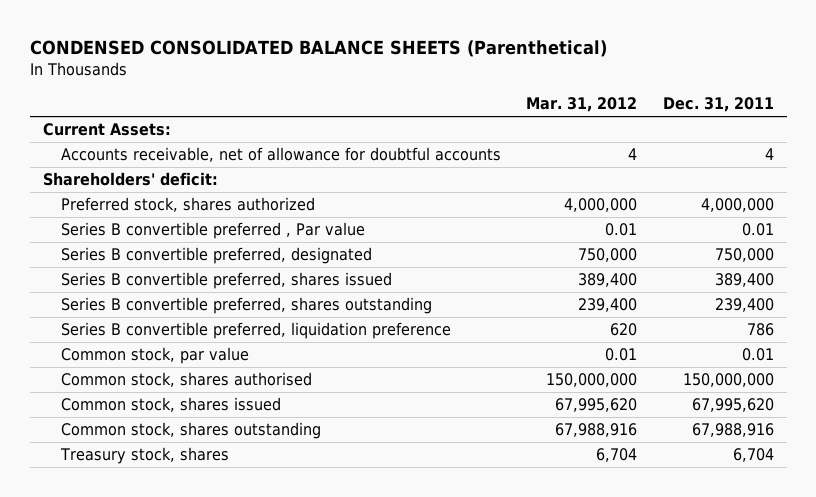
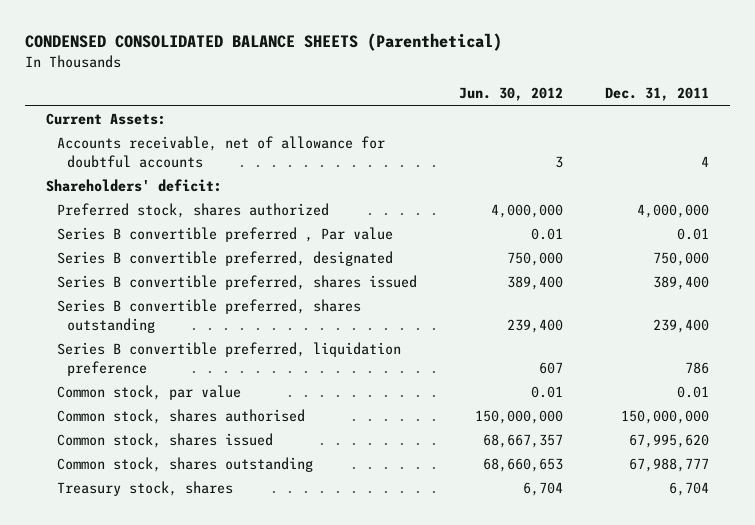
- | Mar. 31, 2012 | Dec. 31, 2011
+ | Jun. 30, 2012 | Dec. 31, 2011
- Common stock, shares outstanding | 67,988,916 | 67,988,916
+ Common stock, shares outstanding | 68,660,653 | 67,988,777

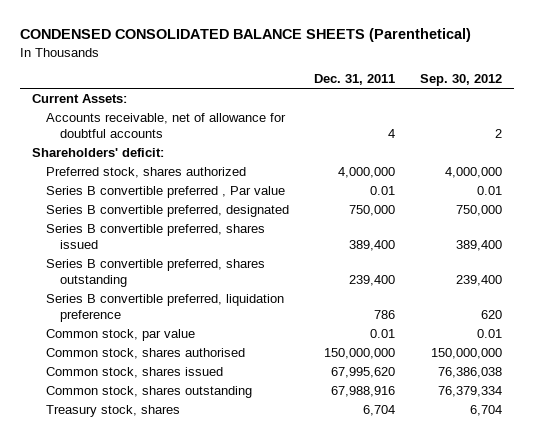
- | Jun. 30, 2012 | Dec. 31, 2011
+ | Dec. 31, 2011 | Sep. 30, 2012
- Common stock, shares outstanding | 68,660,653 | 67,988,777
+ Common stock, shares outstanding | 67,988,916 | 76,379,334

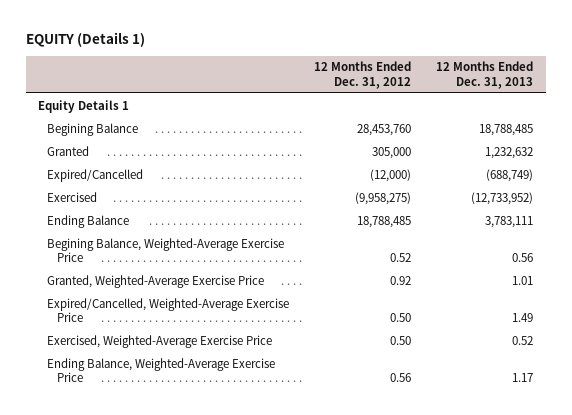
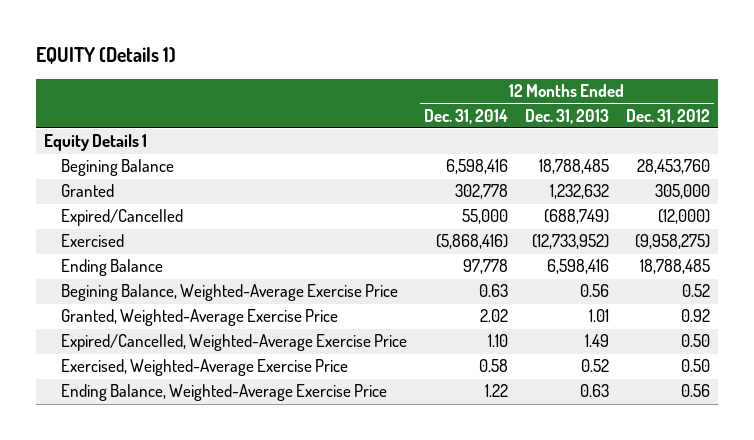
- | 12 Months Ended Dec. 31, 2012 | 12 Months Ended Dec. 31, 2013
+ | 12 Months Ended Dec. 31, 2014 | 12 Months Ended Dec. 31, 2013 | 12 Months Ended Dec. 31, 2012
- Ending Balance | 18,788,485 | 3,783,111
+ Ending Balance | 97,778 | 6,598,416 | 18,788,485
- Ending Balance, Weighted-Average Exercise Price | 0.56 | 1.17
+ Ending Balance, Weighted-Average Exercise Price | 1.22 | 0.63 | 0.56

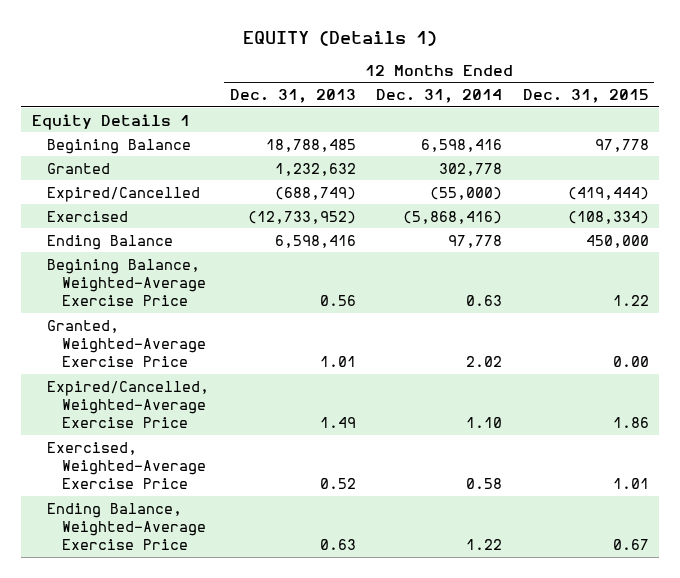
- | 12 Months Ended Dec. 31, 2014 | 12 Months Ended Dec. 31, 2013 | 12 Months Ended Dec. 31, 2012
+ | 12 Months Ended Dec. 31, 2013 | 12 Months Ended Dec. 31, 2014 | 12 Months Ended Dec. 31, 2015
- Expired/Cancelled | 55,000 | (688,749) | (12,000)
+ Expired/Cancelled | (688,749) | (55,000) | (419,444)

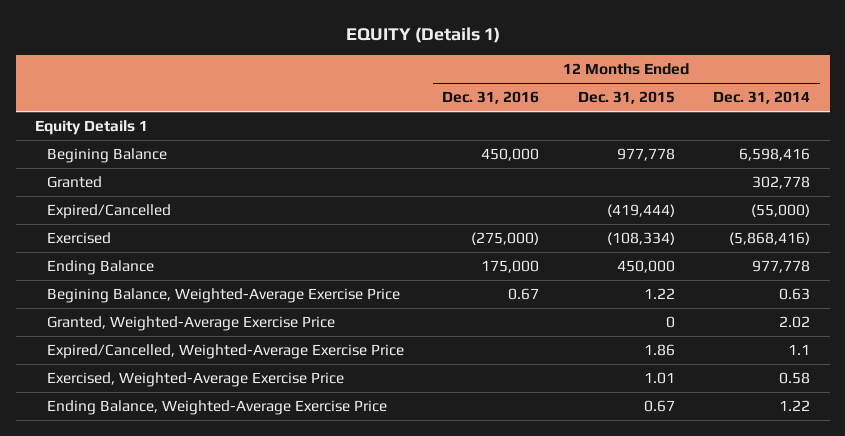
- | 12 Months Ended Dec. 31, 2013 | 12 Months Ended Dec. 31, 2014 | 12 Months Ended Dec. 31, 2015
+ | 12 Months Ended Dec. 31, 2016 | 12 Months Ended Dec. 31, 2015 | 12 Months Ended Dec. 31, 2014
- Begining Balance | 18,788,485 | 6,598,416 | 97,778
+ Begining Balance | 450,000 | 977,778 | 6,598,416
- Ending Balance | 6,598,416 | 97,778 | 450,000
+ Ending Balance | 175,000 | 450,000 | 977,778
- Granted, Weighted-Average Exercise Price | 1.01 | 2.02 | 0.00
- Expired/Cancelled, Weighted-Average Exercise Price | 1.49 | 1.10 | 1.86
+ Granted, Weighted-Average Exercise Price | | 0 | 2.02
+ Expired/Cancelled, Weighted-Average Exercise Price | | 1.86 | 1.1

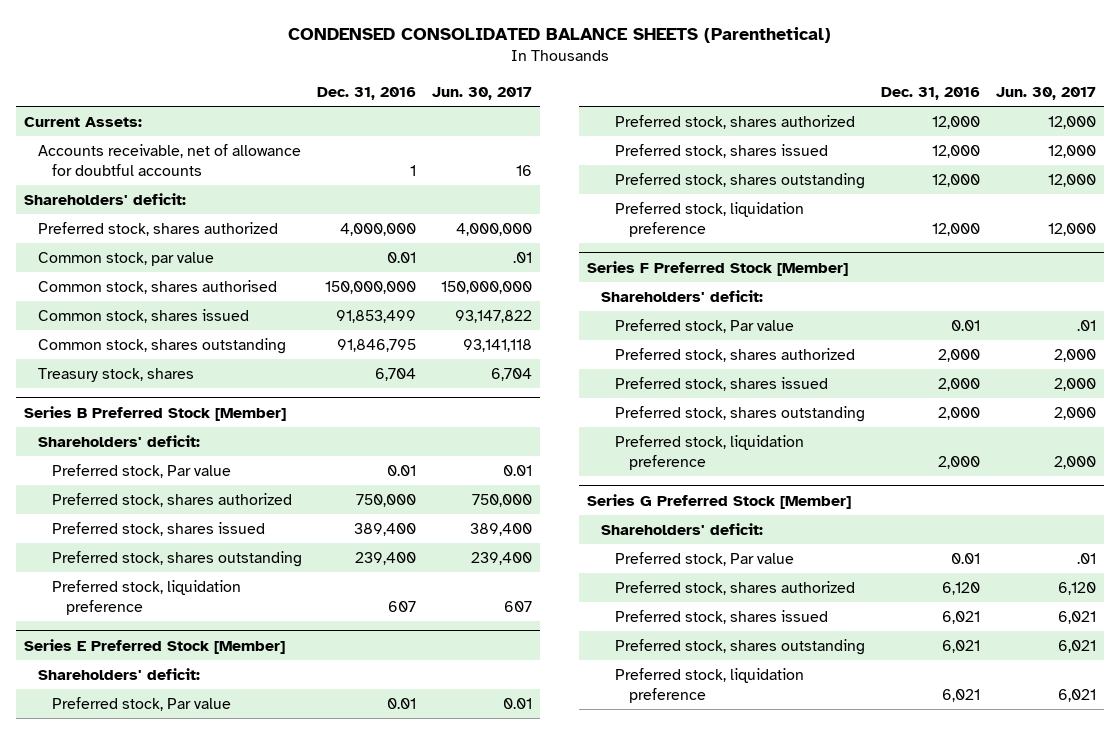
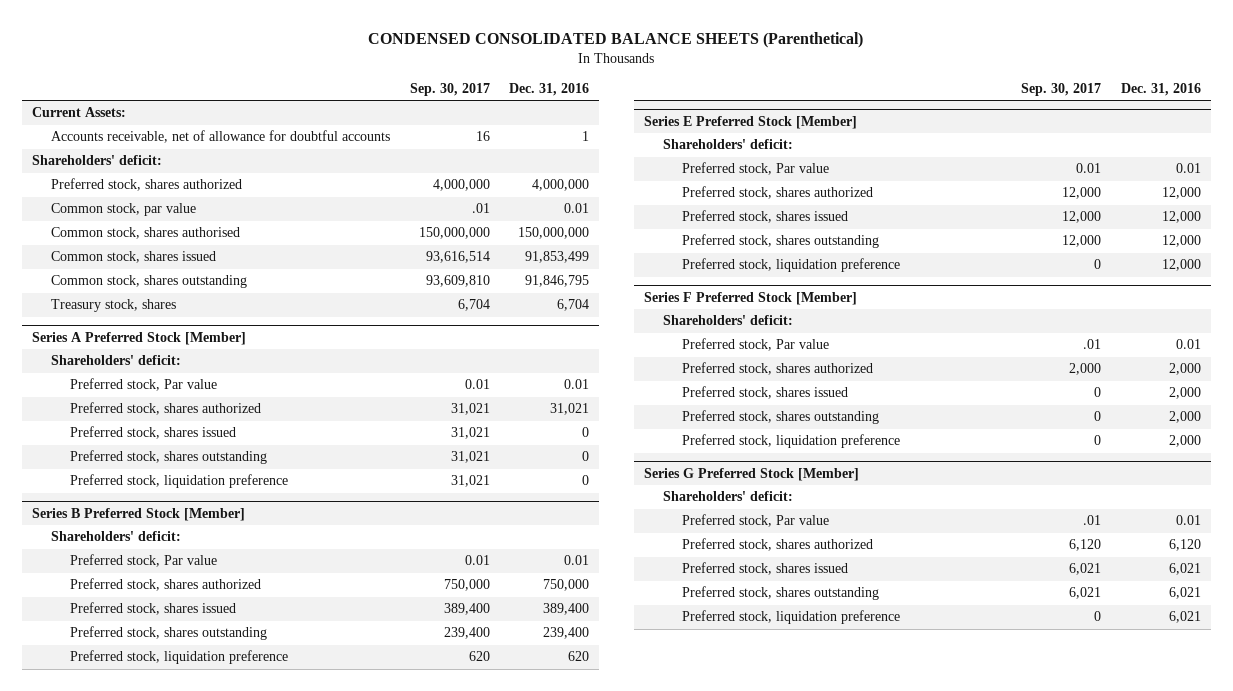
- | Dec. 31, 2016 | Jun. 30, 2017
+ | Sep. 30, 2017 | Dec. 31, 2016
+ Series A Preferred Stock [Member]
+ Shareholders' deficit:
+ Preferred stock, Par value | 0.01 | 0.01
+ Preferred stock, shares authorized | 31,021 | 31,021
+ Preferred stock, shares issued | 31,021 | 0
+ Preferred stock, shares outstanding | 31,021 | 0
+ Preferred stock, liquidation preference | 31,021 | 0
@ Series B Preferred Stock [Member]
- Preferred stock, liquidation preference | 607 | 607
+ Preferred stock, liquidation preference | 620 | 620

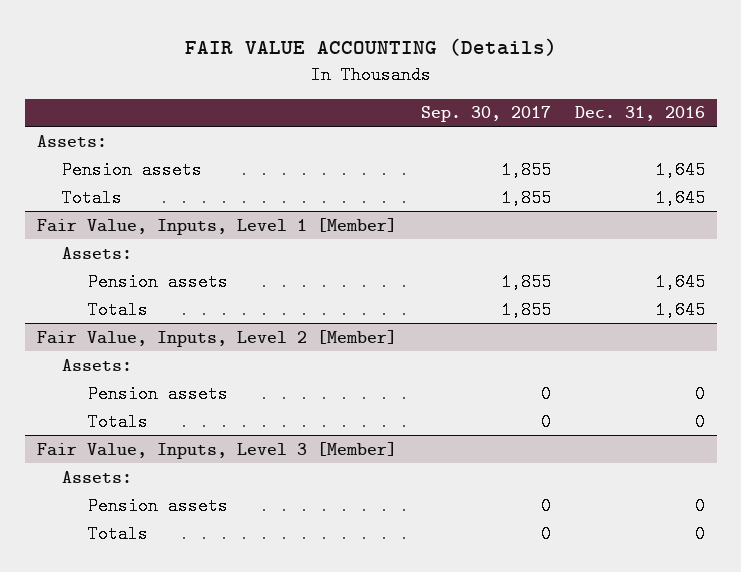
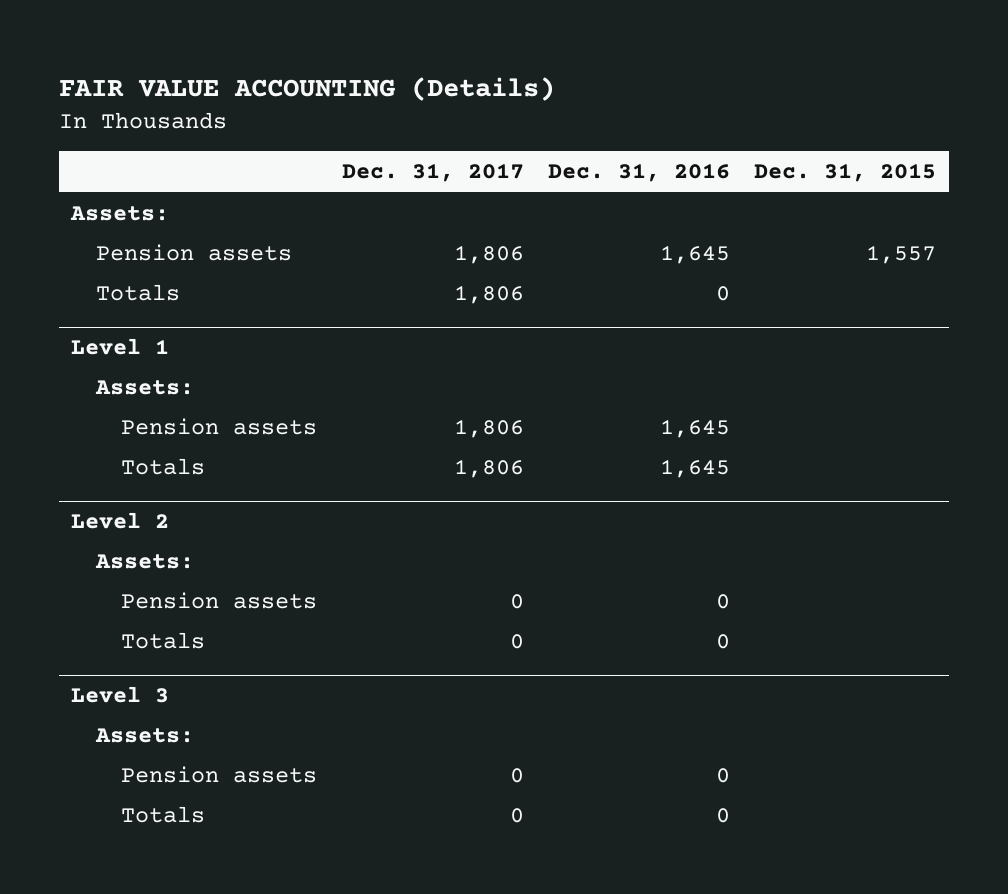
- | Sep. 30, 2017 | Dec. 31, 2016
+ | Dec. 31, 2017 | Dec. 31, 2016 | Dec. 31, 2015
- Totals | 1,855 | 1,645
- Fair Value, Inputs, Level 1 [Member]
+ Totals | 1,806 | 0 |
+ Level 1
- Fair Value, Inputs, Level 2 [Member]
+ Level 2
- Fair Value, Inputs, Level 3 [Member]
+ Level 3

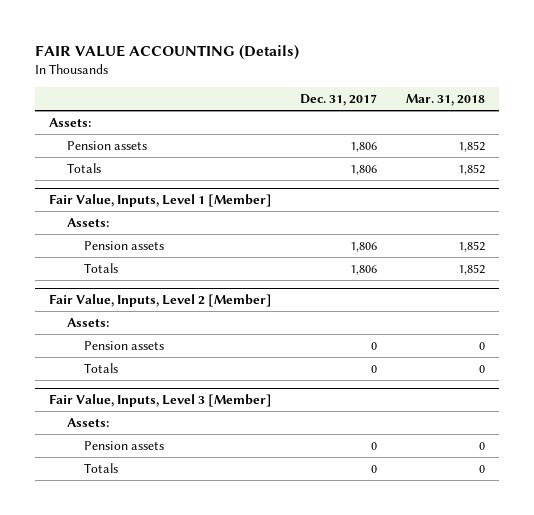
- | Dec. 31, 2017 | Dec. 31, 2016 | Dec. 31, 2015
+ | Dec. 31, 2017 | Mar. 31, 2018
- Level 1
+ Fair Value, Inputs, Level 1 [Member]
- Level 2
+ Fair Value, Inputs, Level 2 [Member]
- Level 3
+ Fair Value, Inputs, Level 3 [Member]

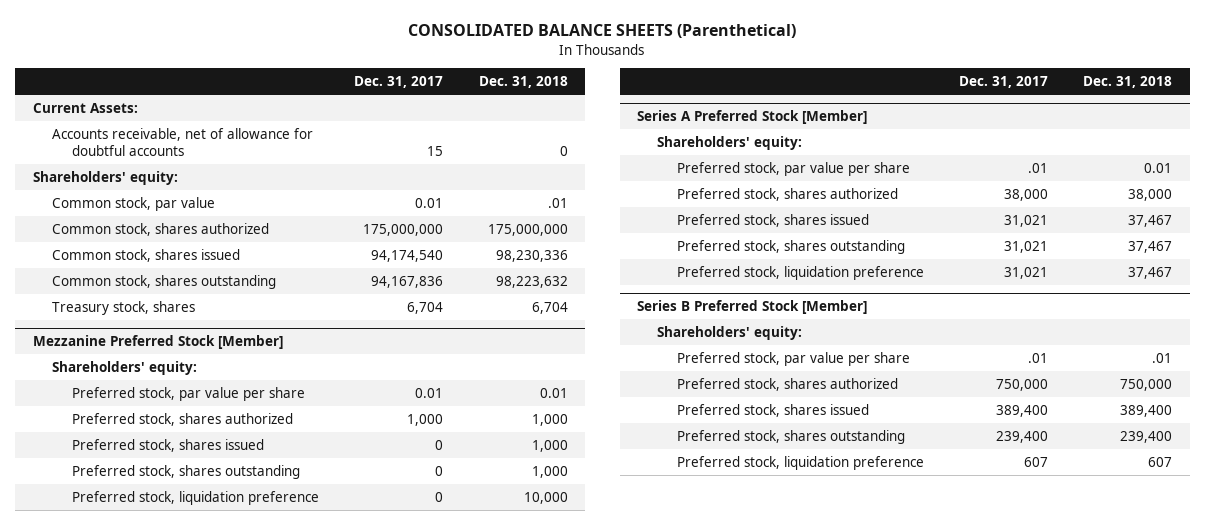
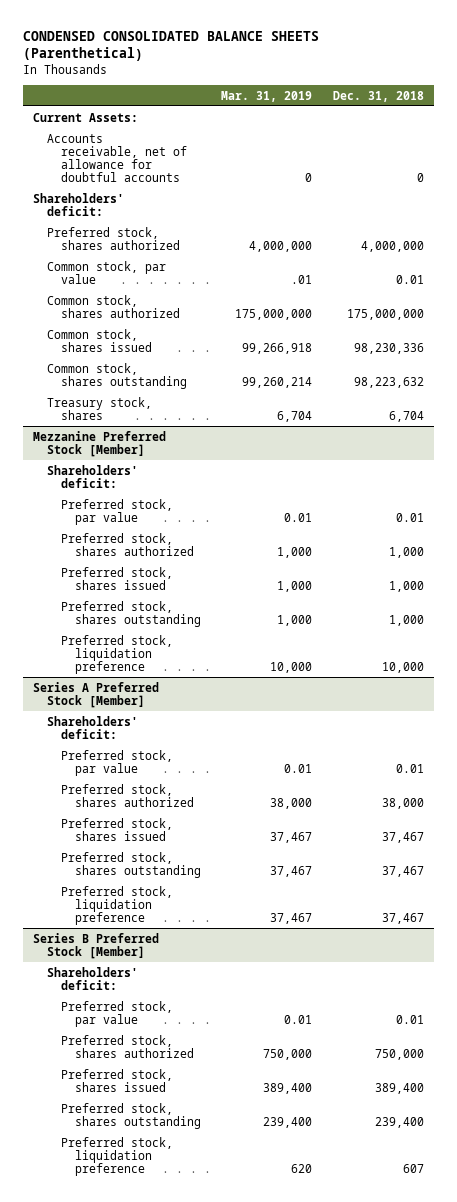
- CONSOLIDATED BALANCE SHEETS (Parenthetical)
+ CONDENSED CONSOLIDATED BALANCE SHEETS (Parenthetical)
- | Dec. 31, 2017 | Dec. 31, 2018
+ | Mar. 31, 2019 | Dec. 31, 2018
- Shareholders' equity:
- Common stock, par value | 0.01 | .01
+ Shareholders' deficit:
+ Preferred stock, shares authorized | 4,000,000 | 4,000,000
+ Common stock, par value | .01 | 0.01
@ Mezzanine Preferred Stock [Member]
- Shareholders' equity:
- Preferred stock, par value per share | 0.01 | 0.01
+ Shareholders' deficit:
+ Preferred stock, par value | 0.01 | 0.01
@ Series A Preferred Stock [Member]
- Shareholders' equity:
- Preferred stock, par value per share | .01 | 0.01
+ Shareholders' deficit:
+ Preferred stock, par value | 0.01 | 0.01
@ Series B Preferred Stock [Member]
- Shareholders' equity:
- Preferred stock, par value per share | .01 | .01
+ Shareholders' deficit:
+ Preferred stock, par value | 0.01 | 0.01

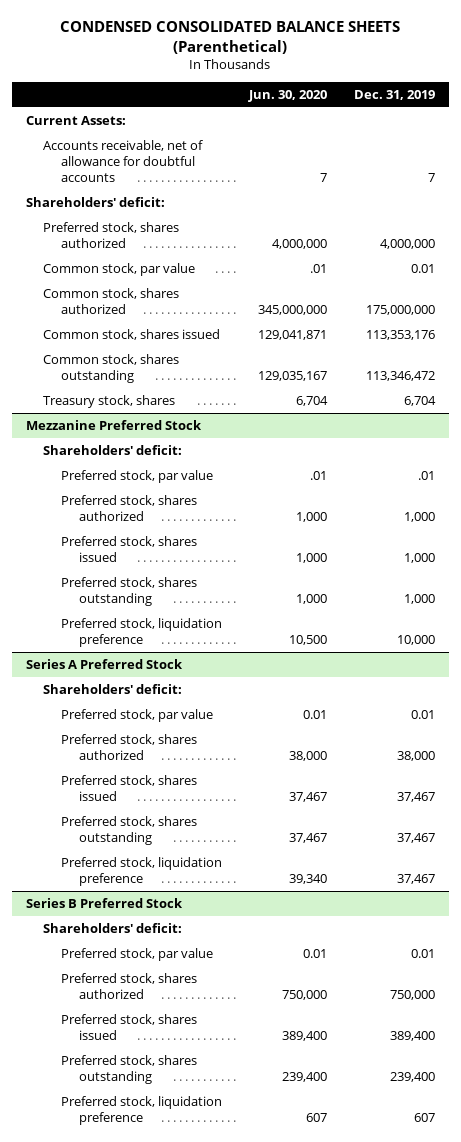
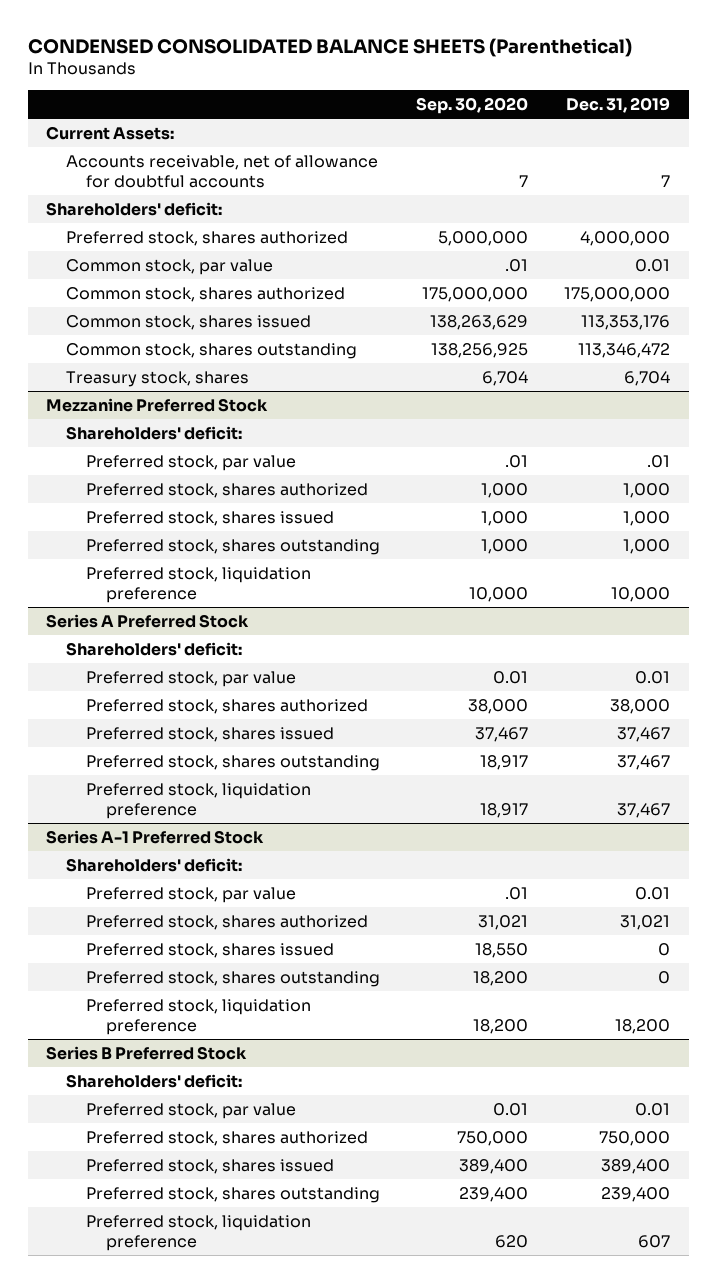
- | Jun. 30, 2020 | Dec. 31, 2019
+ | Sep. 30, 2020 | Dec. 31, 2019
+ Series A-1 Preferred Stock
+ Shareholders' deficit:
+ Preferred stock, par value | .01 | 0.01
+ Preferred stock, shares authorized | 31,021 | 31,021
+ Preferred stock, shares issued | 18,550 | 0
+ Preferred stock, shares outstanding | 18,200 | 0
+ Preferred stock, liquidation preference | 18,200 | 18,200

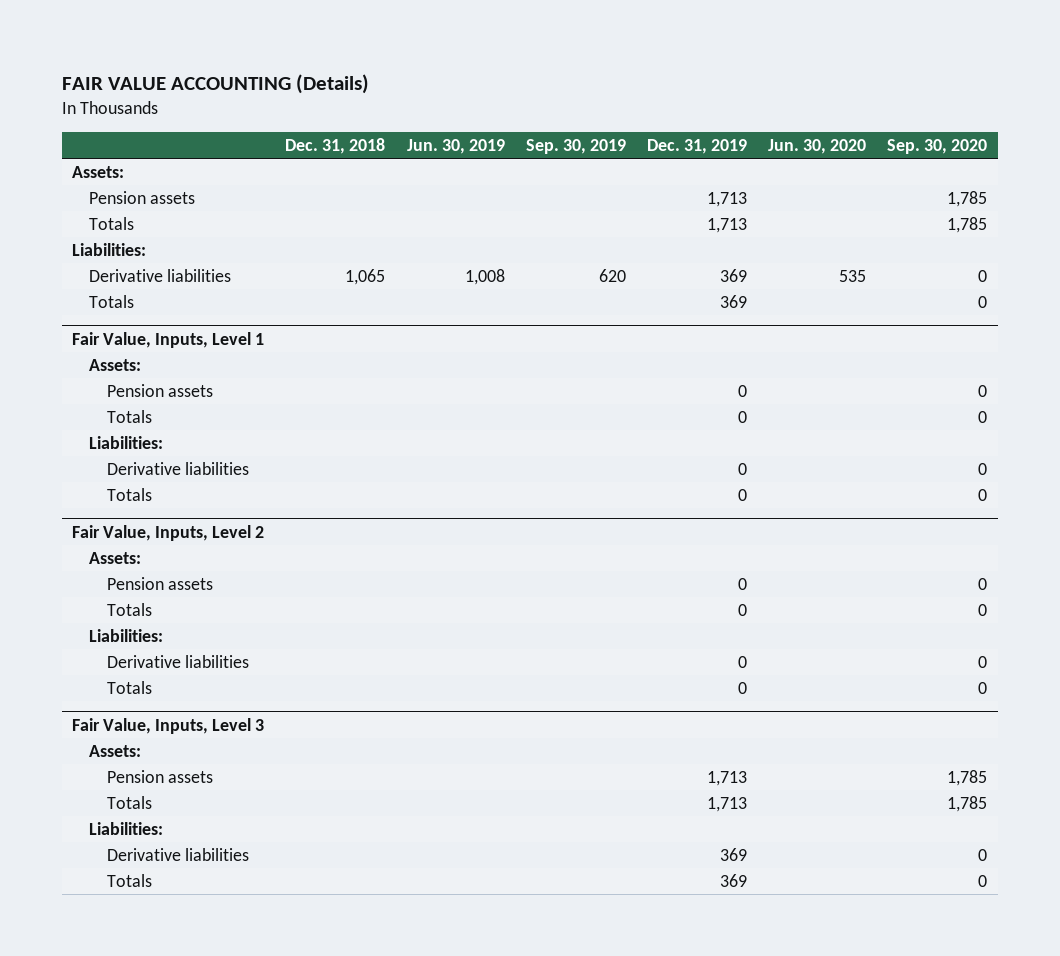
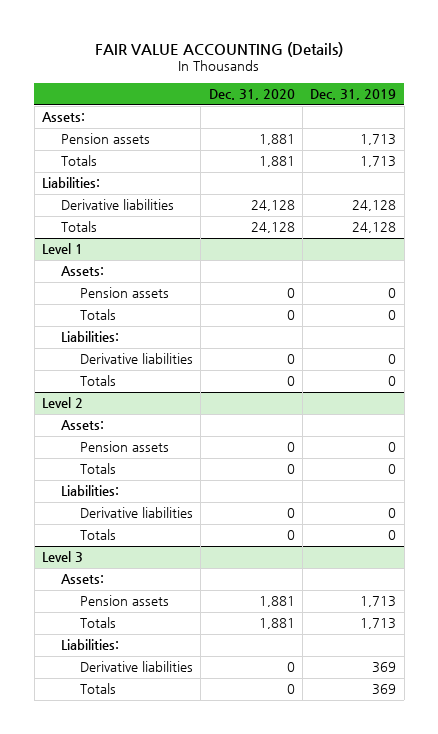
- | Dec. 31, 2018 | Jun. 30, 2019 | Sep. 30, 2019 | Dec. 31, 2019 | Jun. 30, 2020 | Sep. 30, 2020
+ | Dec. 31, 2020 | Dec. 31, 2019
- Derivative liabilities | 1,065 | 1,008 | 620 | 369 | 535 | 0
- Totals | | | | 369 | | 0
- Fair Value, Inputs, Level 1
+ Derivative liabilities | 24,128 | 24,128
+ Totals | 24,128 | 24,128
+ Level 1
- Fair Value, Inputs, Level 2
+ Level 2
- Fair Value, Inputs, Level 3
+ Level 3

